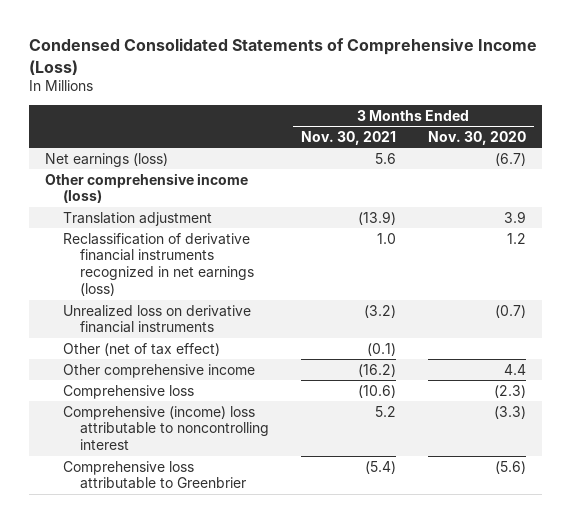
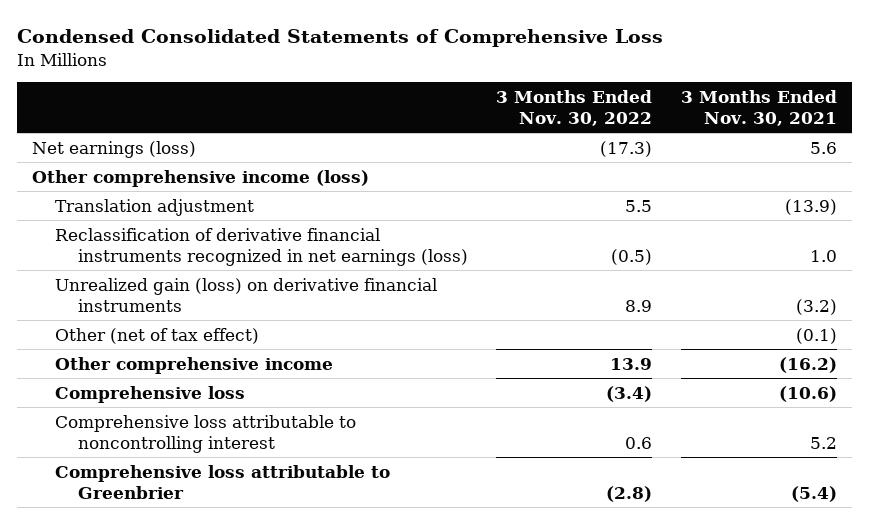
- Condensed Consolidated Statements of Comprehensive Income (Loss)
+ Condensed Consolidated Statements of Comprehensive Loss
- | 3 Months Ended Nov. 30, 2021 | 3 Months Ended Nov. 30, 2020
+ | 3 Months Ended Nov. 30, 2022 | 3 Months Ended Nov. 30, 2021
- Unrealized loss on derivative financial instruments | (3.2) | (0.7)
+ Unrealized gain (loss) on derivative financial instruments | 8.9 | (3.2)
- Comprehensive (income) loss attributable to noncontrolling interest | 5.2 | (3.3)
+ Comprehensive loss attributable to noncontrolling interest | 0.6 | 5.2

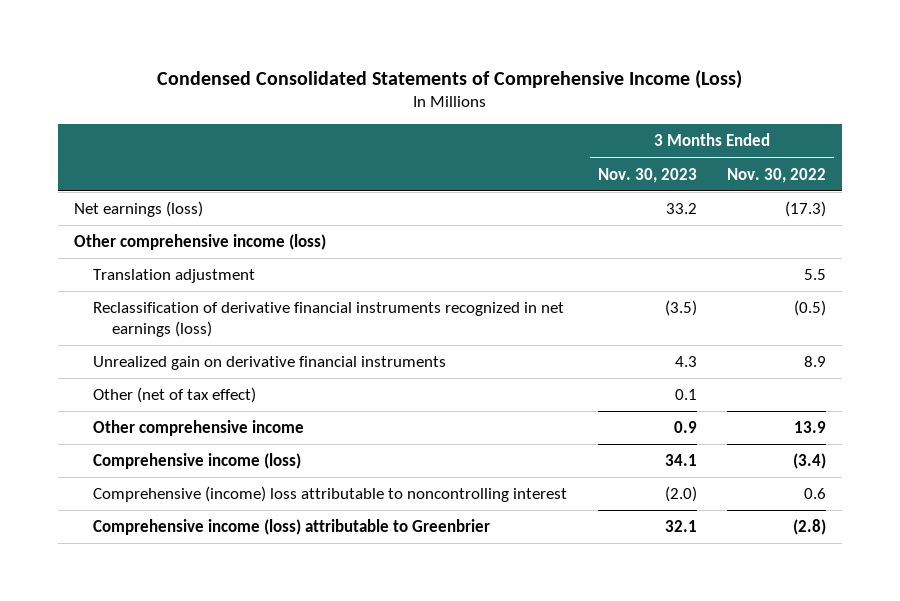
- Condensed Consolidated Statements of Comprehensive Loss
+ Condensed Consolidated Statements of Comprehensive Income (Loss)
- | 3 Months Ended Nov. 30, 2022 | 3 Months Ended Nov. 30, 2021
+ | 3 Months Ended Nov. 30, 2023 | 3 Months Ended Nov. 30, 2022
- Unrealized gain (loss) on derivative financial instruments | 8.9 | (3.2)
+ Unrealized gain on derivative financial instruments | 4.3 | 8.9
- Comprehensive loss | (3.4) | (10.6)
- Comprehensive loss attributable to noncontrolling interest | 0.6 | 5.2
- Comprehensive loss attributable to Greenbrier | (2.8) | (5.4)
+ Comprehensive income (loss) | 34.1 | (3.4)
+ Comprehensive (income) loss attributable to noncontrolling interest | (2.0) | 0.6
+ Comprehensive income (loss) attributable to Greenbrier | 32.1 | (2.8)

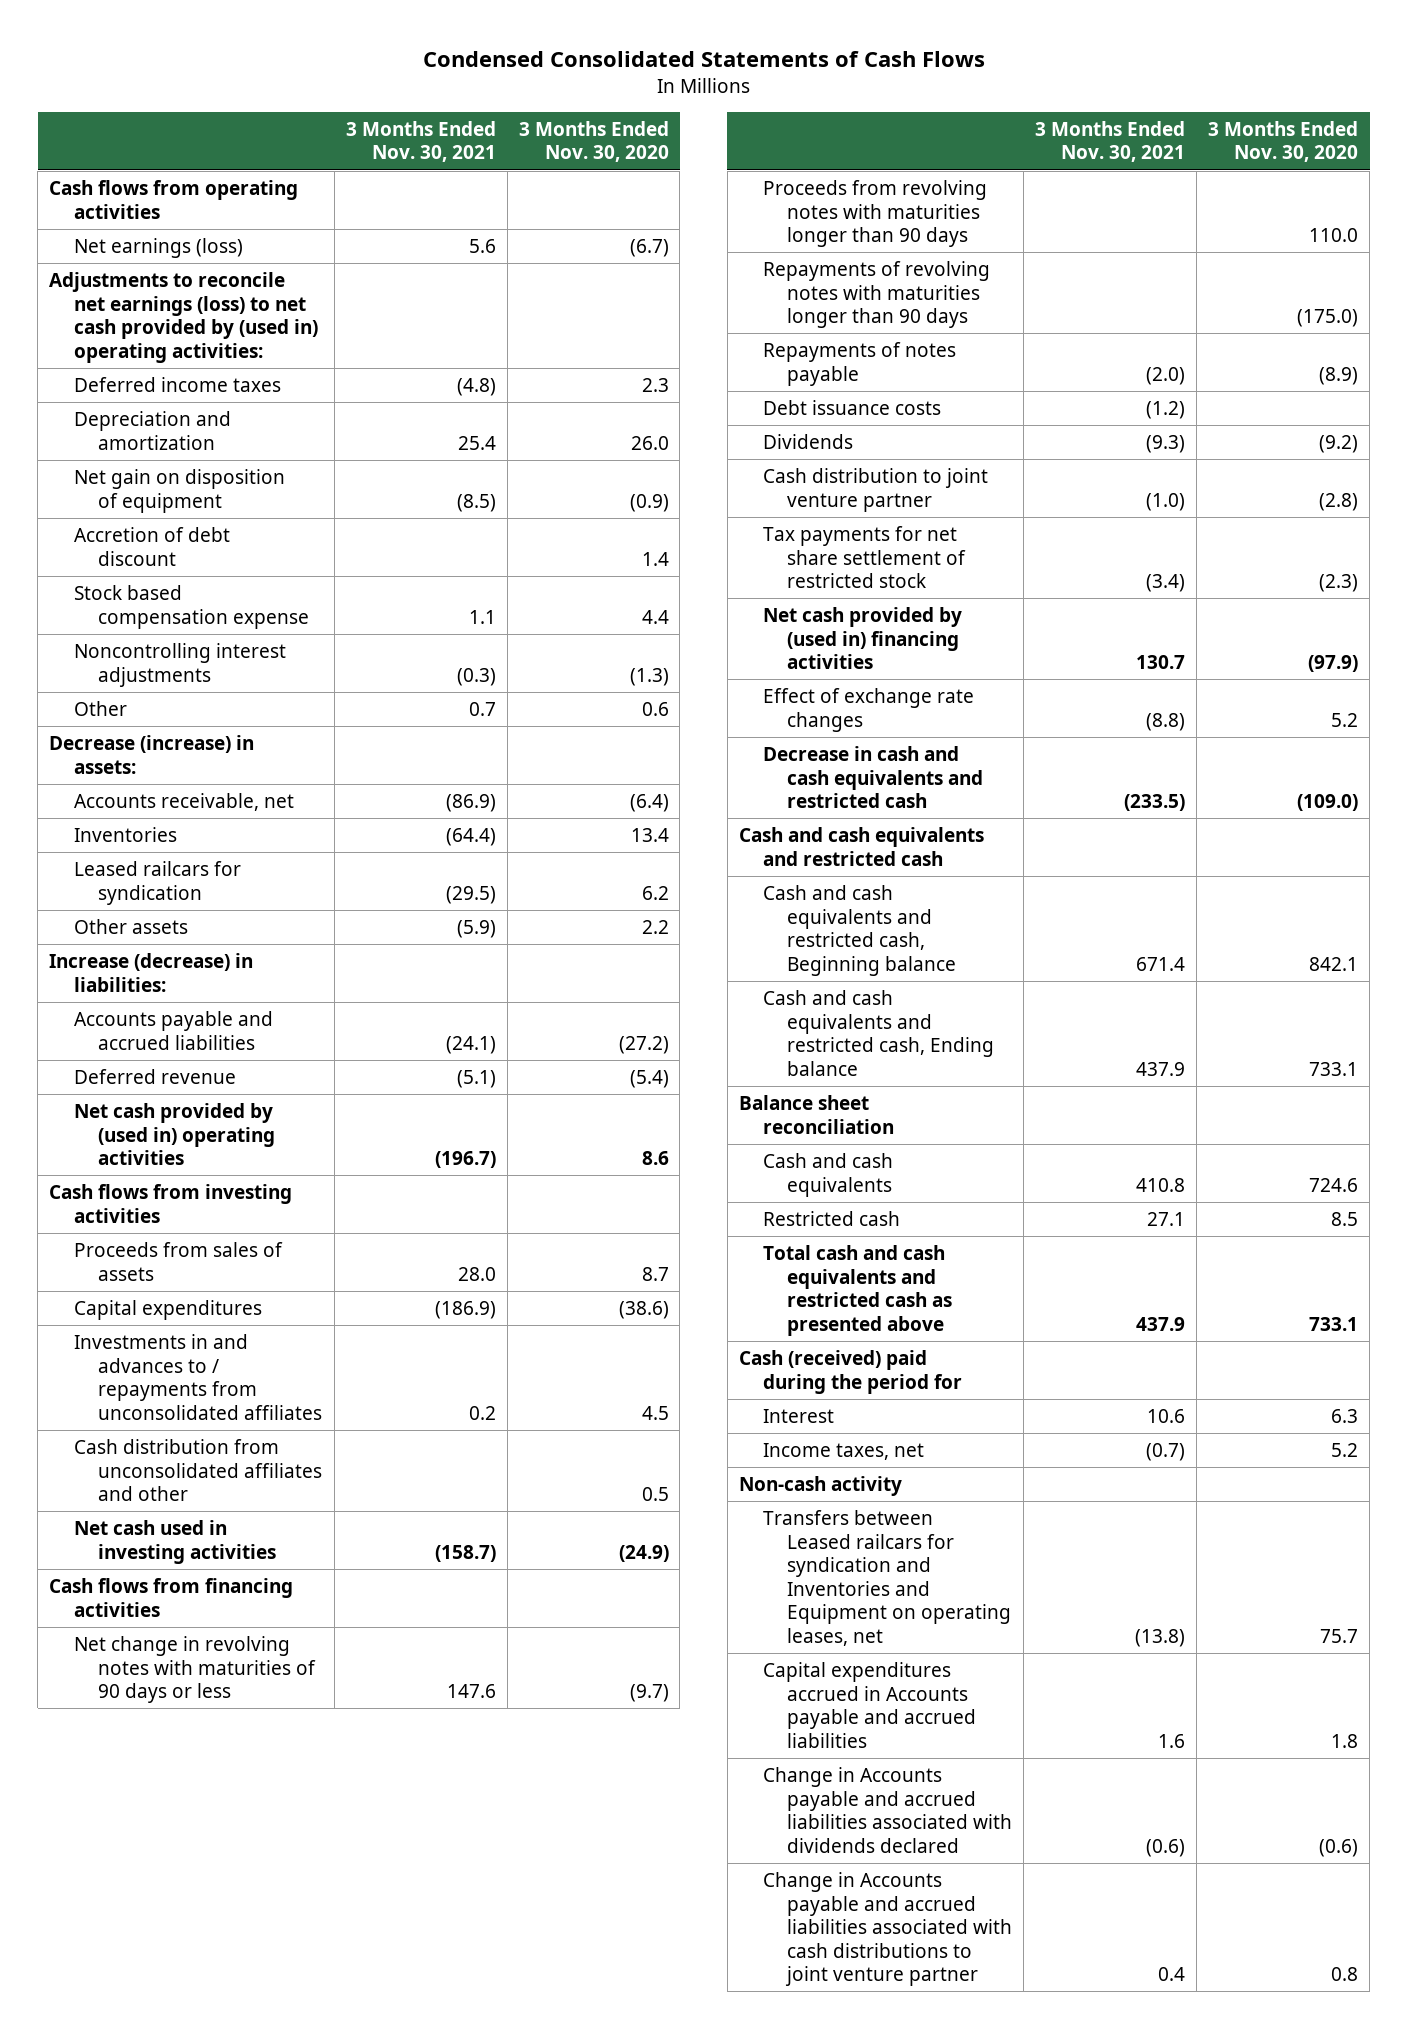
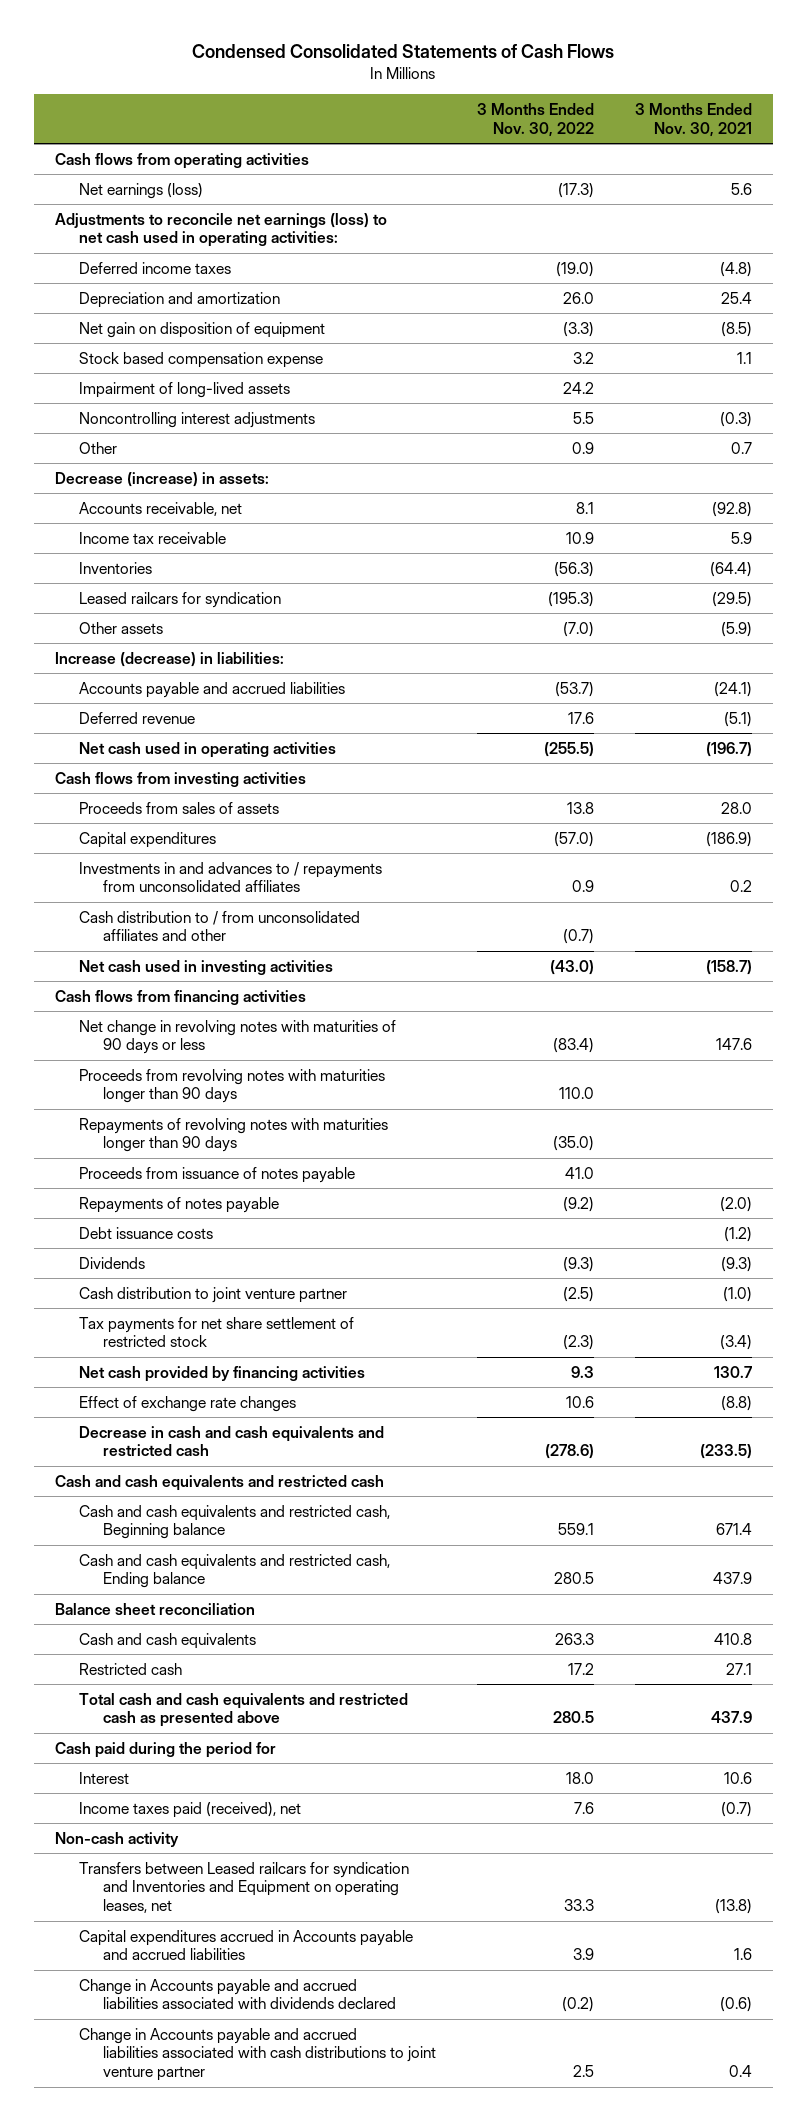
- | 3 Months Ended Nov. 30, 2021 | 3 Months Ended Nov. 30, 2020
+ | 3 Months Ended Nov. 30, 2022 | 3 Months Ended Nov. 30, 2021
- Adjustments to reconcile net earnings (loss) to net cash provided by (used in) operating activities:
+ Adjustments to reconcile net earnings (loss) to net cash used in operating activities:
- Accretion of debt discount | | 1.4
+ Impairment of long-lived assets | 24.2 |
- Accounts receivable, net | (86.9) | (6.4)
+ Accounts receivable, net | 8.1 | (92.8)
+ Income tax receivable | 10.9 | 5.9
- Net cash provided by (used in) operating activities | (196.7) | 8.6
+ Net cash used in operating activities | (255.5) | (196.7)
- Cash distribution from unconsolidated affiliates and other | | 0.5
+ Cash distribution to / from unconsolidated affiliates and other | (0.7) |
+ Proceeds from issuance of notes payable | 41.0 |
- Net cash provided by (used in) financing activities | 130.7 | (97.9)
+ Net cash provided by financing activities | 9.3 | 130.7
- Cash (received) paid during the period for
+ Cash paid during the period for
- Income taxes, net | (0.7) | 5.2
+ Income taxes paid (received), net | 7.6 | (0.7)

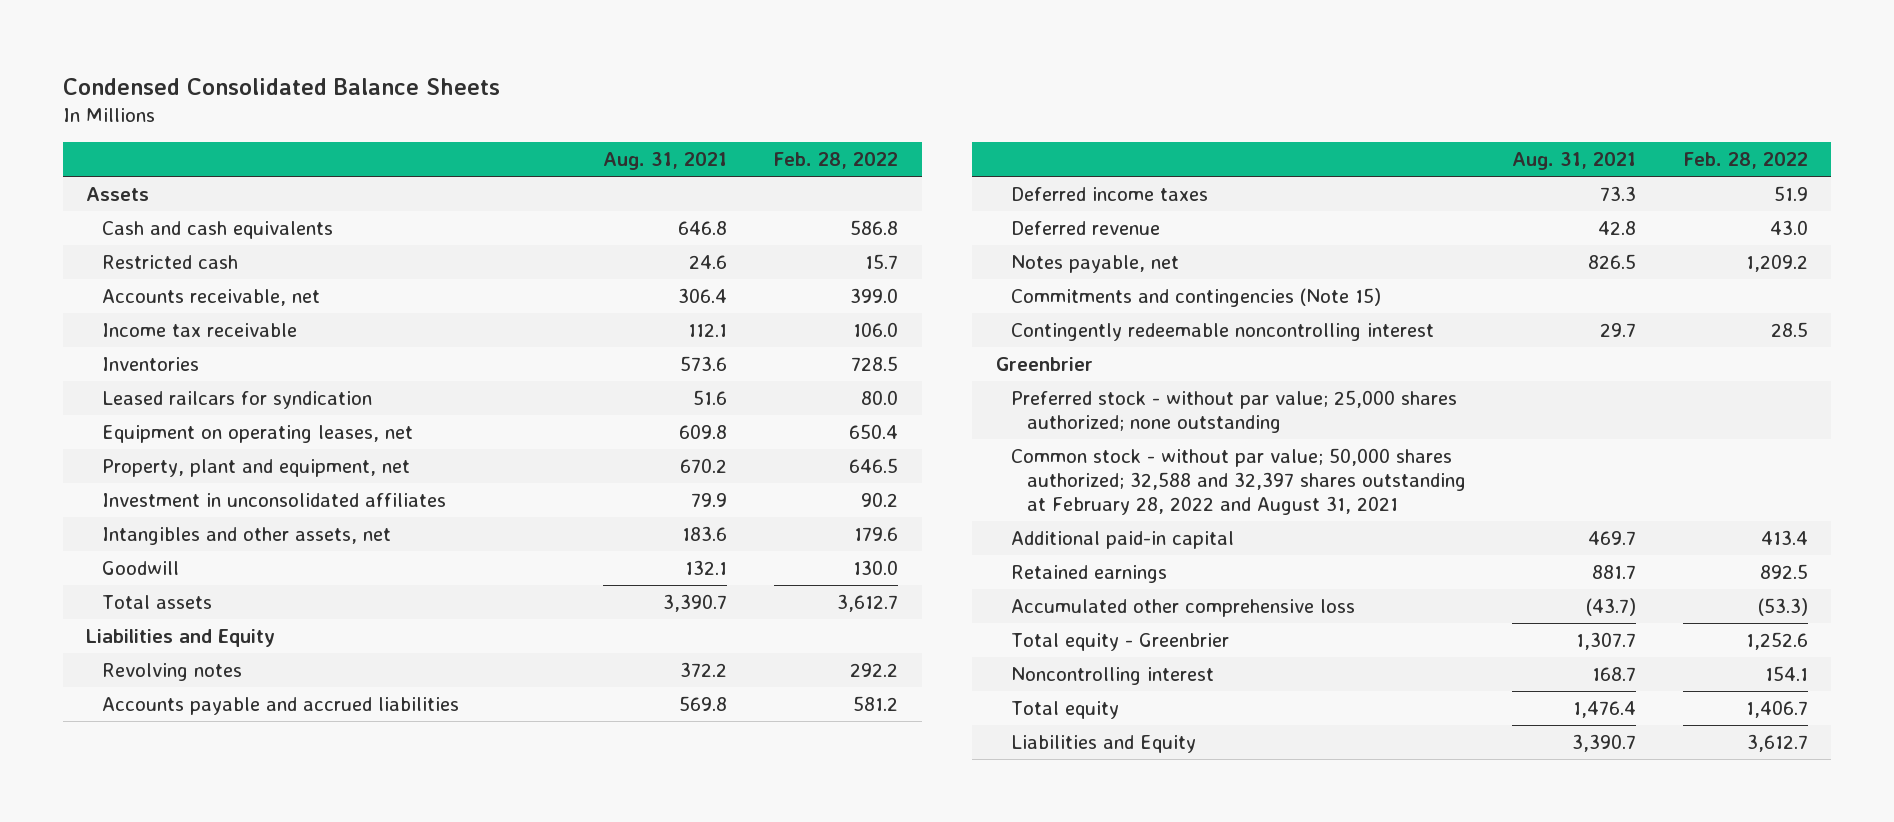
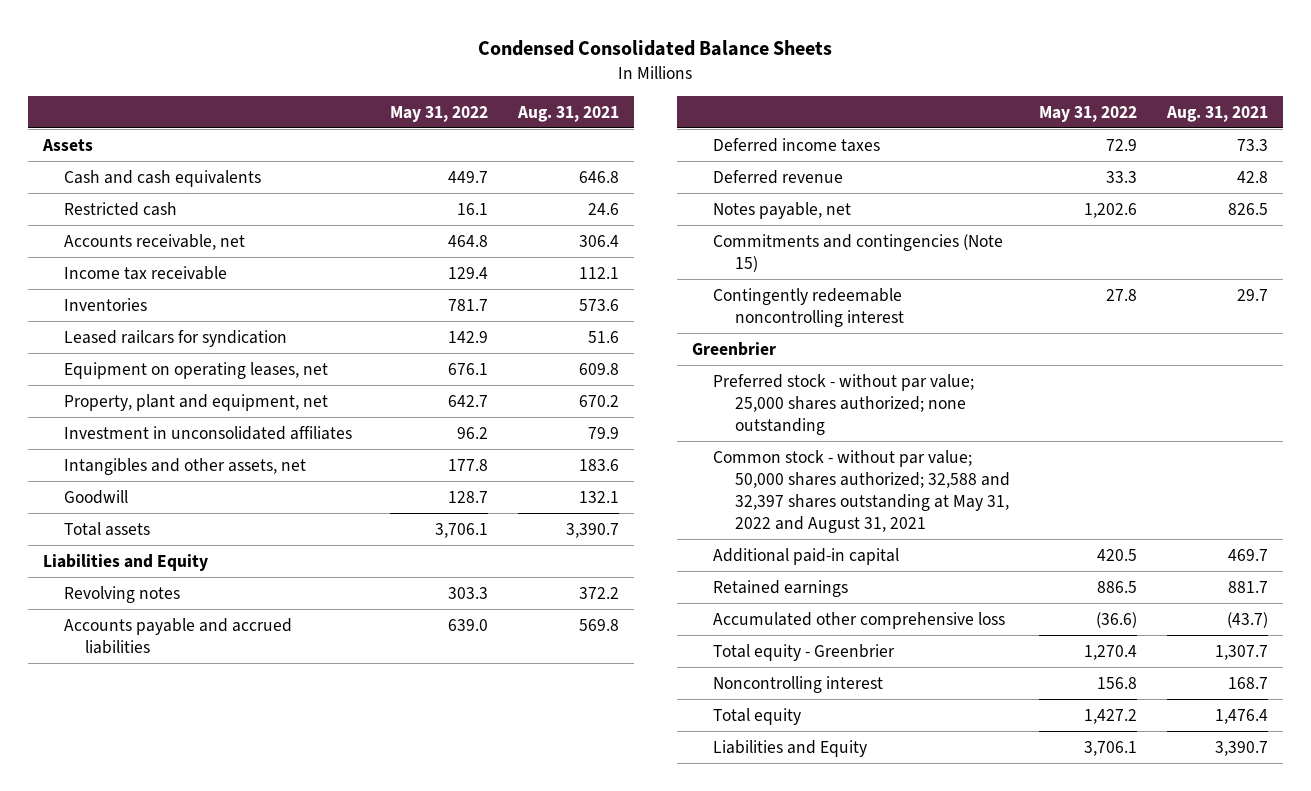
- | Aug. 31, 2021 | Feb. 28, 2022
+ | May 31, 2022 | Aug. 31, 2021
- Common stock - without par value; 50,000 shares authorized; 32,588 and 32,397 shares outstanding at February 28, 2022 and August 31, 2021
+ Common stock - without par value; 50,000 shares authorized; 32,588 and 32,397 shares outstanding at May 31, 2022 and August 31, 2021

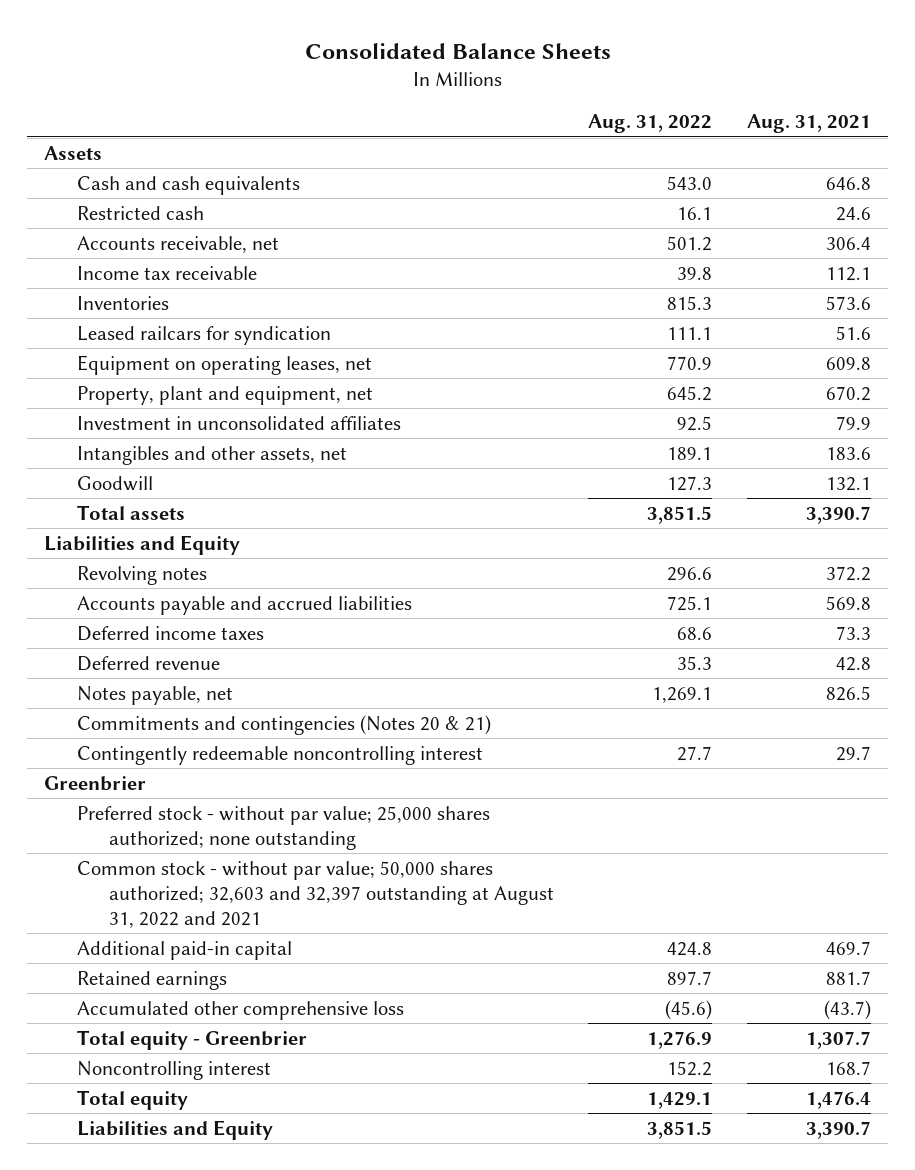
- Condensed Consolidated Balance Sheets
+ Consolidated Balance Sheets
- | May 31, 2022 | Aug. 31, 2021
+ | Aug. 31, 2022 | Aug. 31, 2021
- Commitments and contingencies (Note 15)
+ Commitments and contingencies (Notes 20 & 21)
- Common stock - without par value; 50,000 shares authorized; 32,588 and 32,397 shares outstanding at May 31, 2022 and August 31, 2021
+ Common stock - without par value; 50,000 shares authorized; 32,603 and 32,397 outstanding at August 31, 2022 and 2021

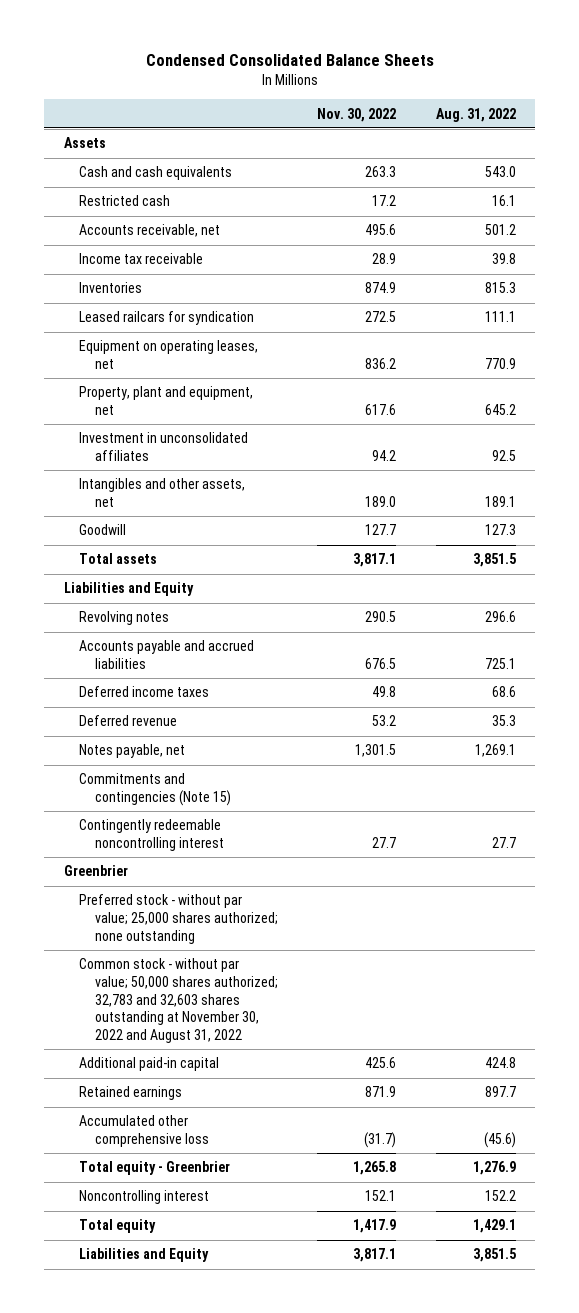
- Consolidated Balance Sheets
+ Condensed Consolidated Balance Sheets
- | Aug. 31, 2022 | Aug. 31, 2021
+ | Nov. 30, 2022 | Aug. 31, 2022
- Commitments and contingencies (Notes 20 & 21)
+ Commitments and contingencies (Note 15)
- Common stock - without par value; 50,000 shares authorized; 32,603 and 32,397 outstanding at August 31, 2022 and 2021
+ Common stock - without par value; 50,000 shares authorized; 32,783 and 32,603 shares outstanding at November 30, 2022 and August 31, 2022

